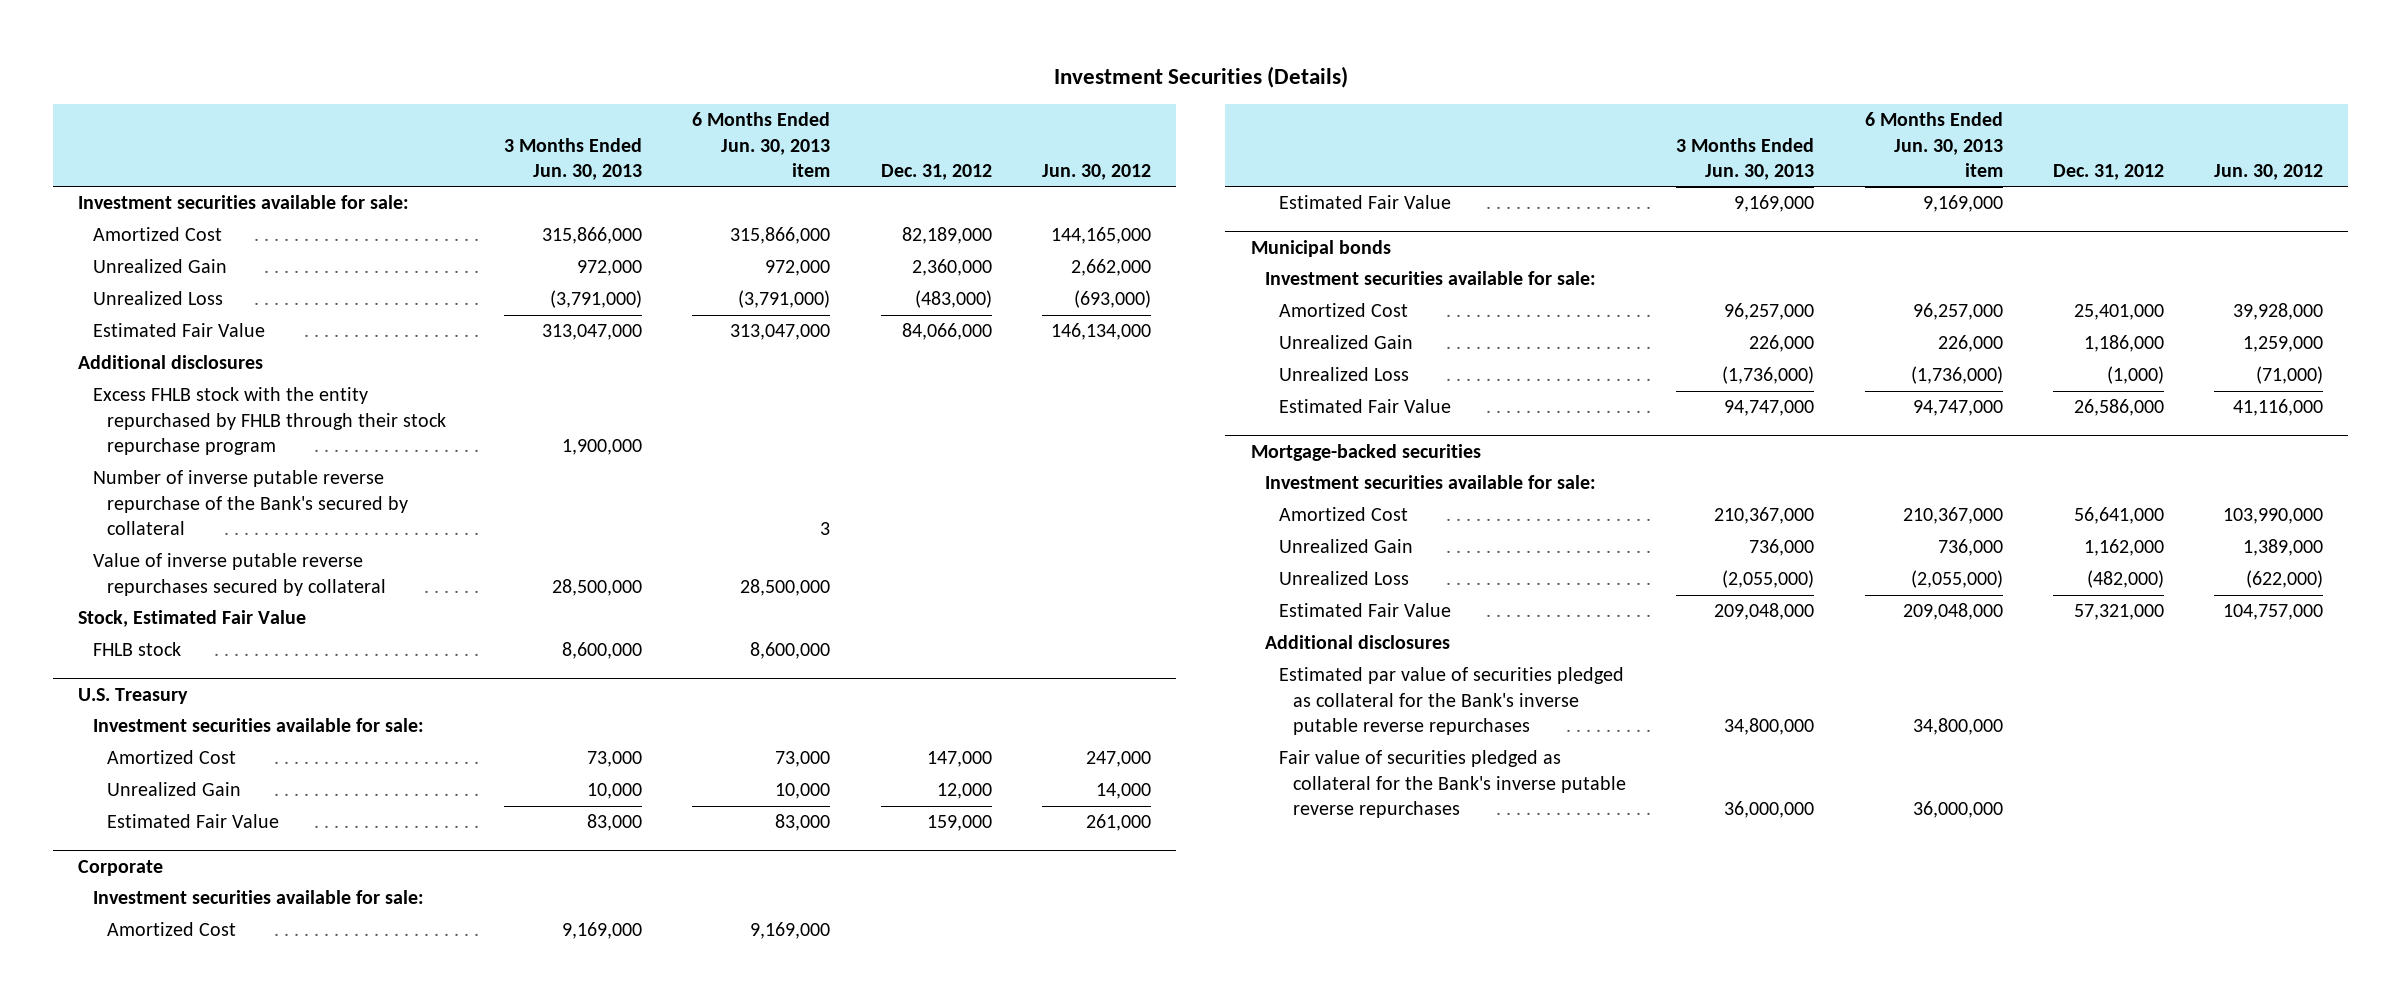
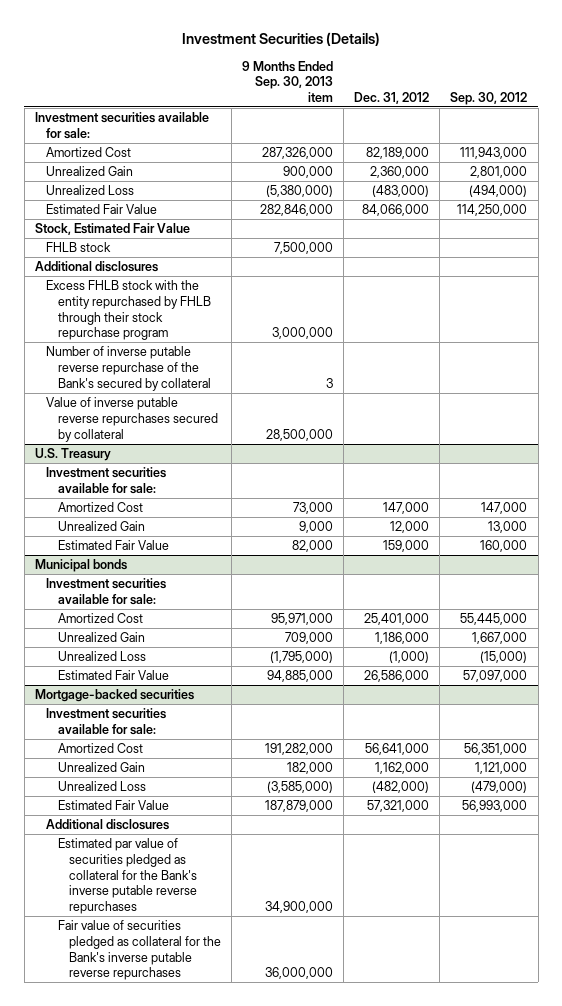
- | 3 Months Ended Jun. 30, 2013 | 6 Months Ended Jun. 30, 2013 item | Dec. 31, 2012 | Jun. 30, 2012
+ | 9 Months Ended Sep. 30, 2013 item | Dec. 31, 2012 | Sep. 30, 2012
moved up: Stock, Estimated Fair Value
moved up: FHLB stock | 7,500,000 | |
- Corporate
- Investment securities available for sale:
- Amortized Cost | 9,169,000 | 9,169,000 | |
- Estimated Fair Value | 9,169,000 | 9,169,000 | |

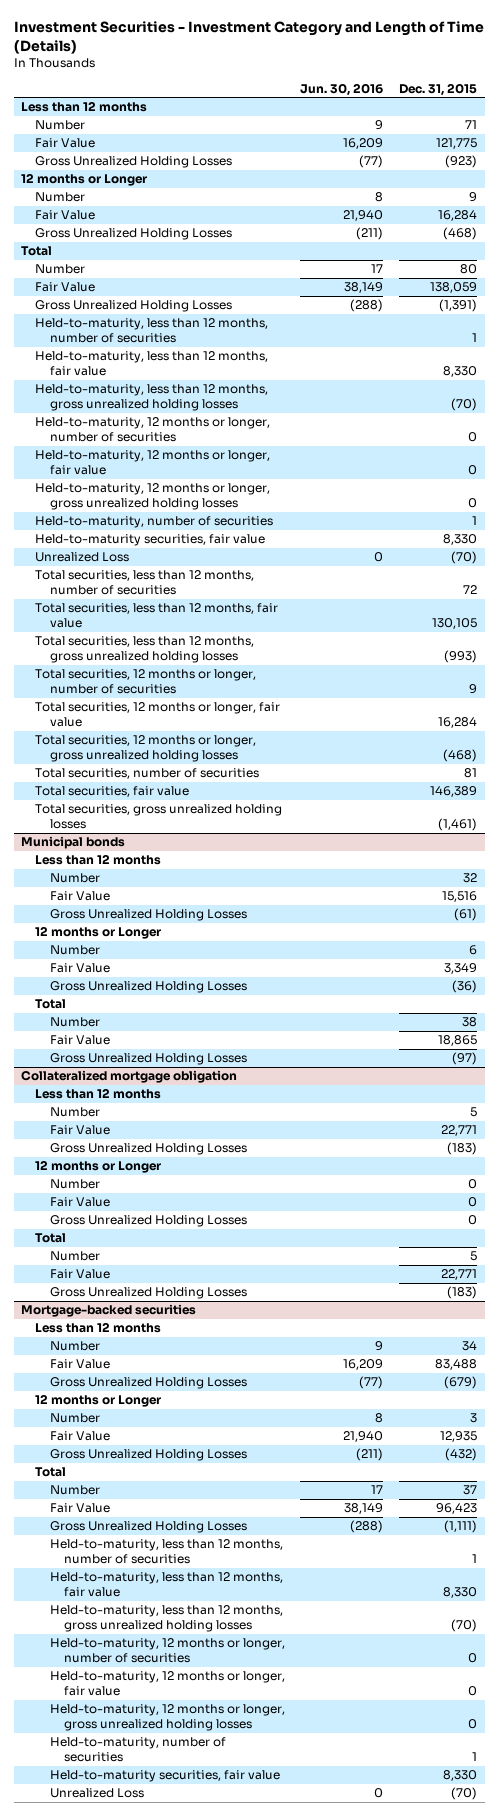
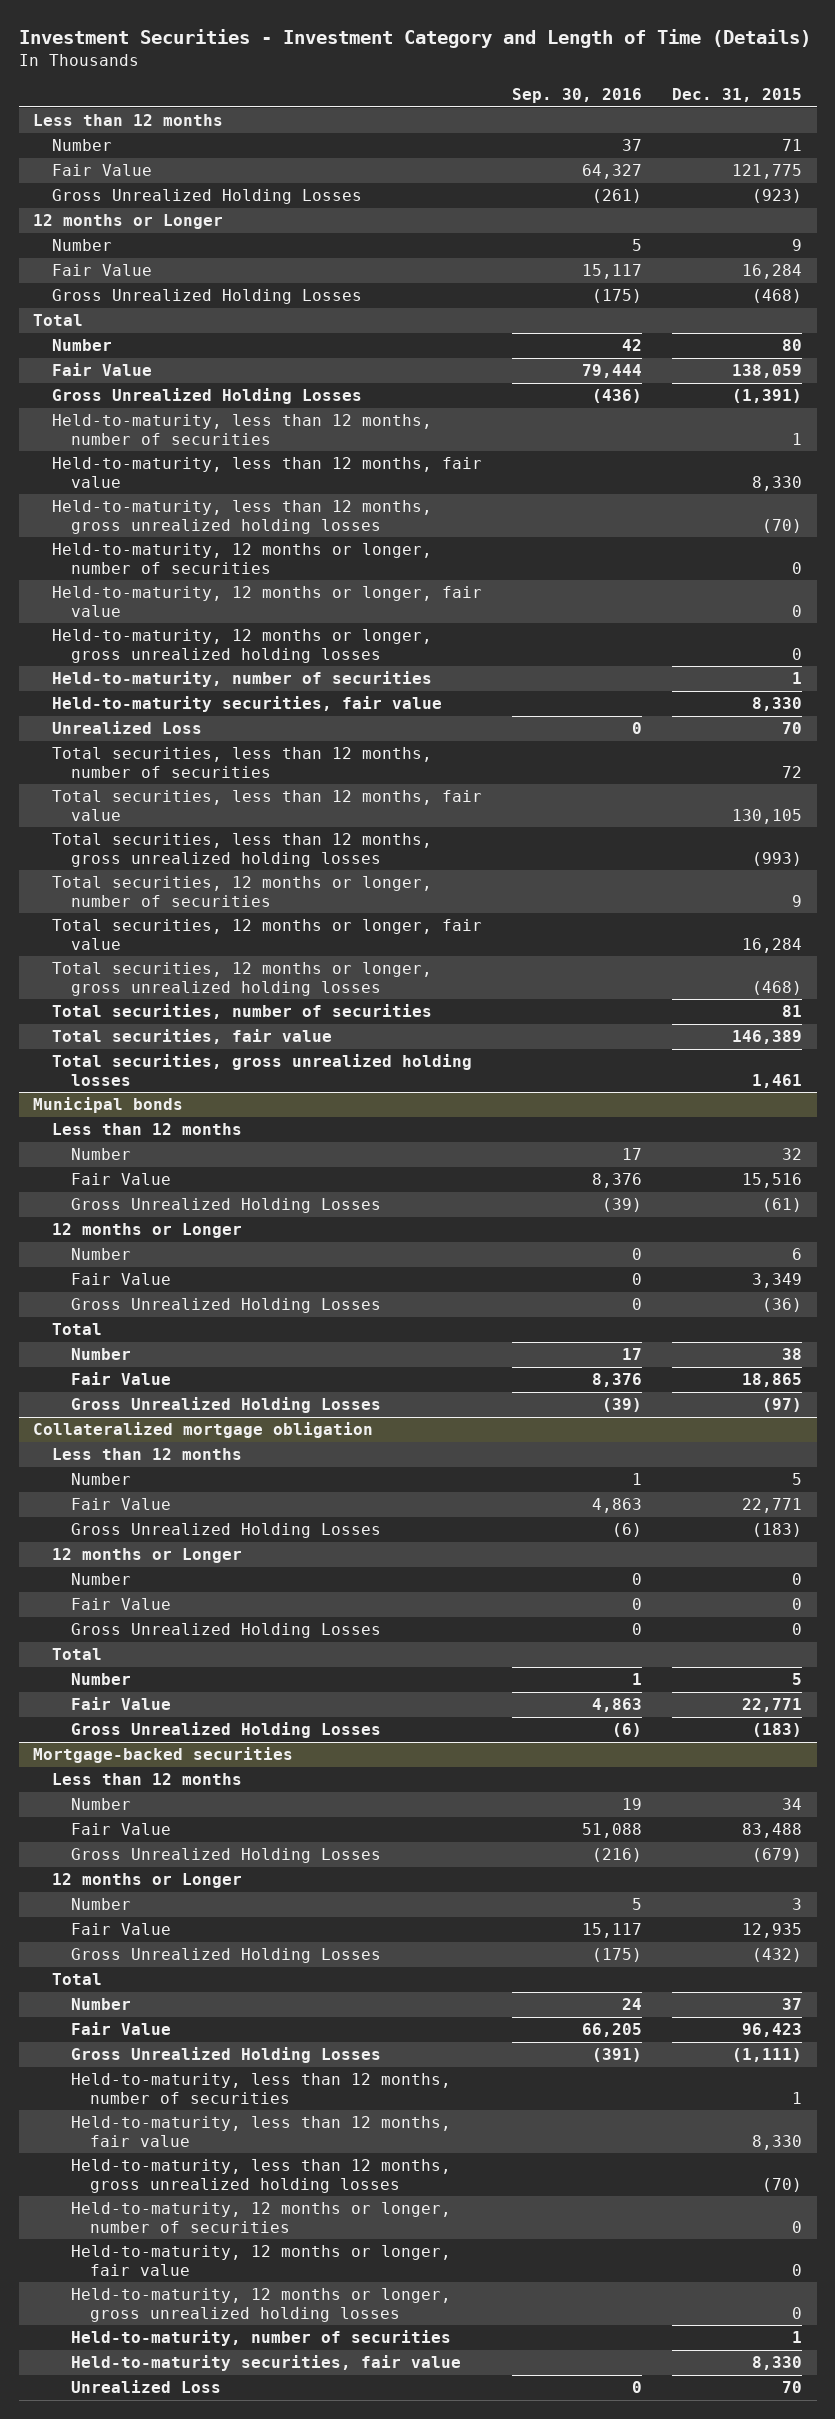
- | Jun. 30, 2016 | Dec. 31, 2015
+ | Sep. 30, 2016 | Dec. 31, 2015
- Unrealized Loss | 0 | (70)
+ Unrealized Loss | 0 | 70
- Total securities, gross unrealized holding losses | | (1,461)
+ Total securities, gross unrealized holding losses | | 1,461
@ Mortgage-backed securities
- Unrealized Loss | 0 | (70)
+ Unrealized Loss | 0 | 70

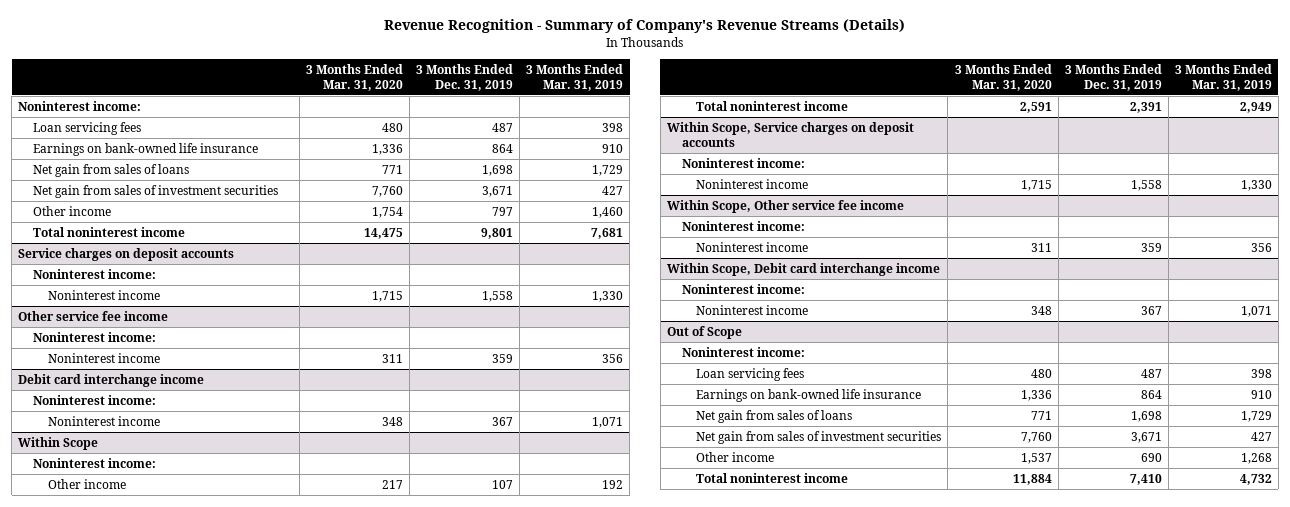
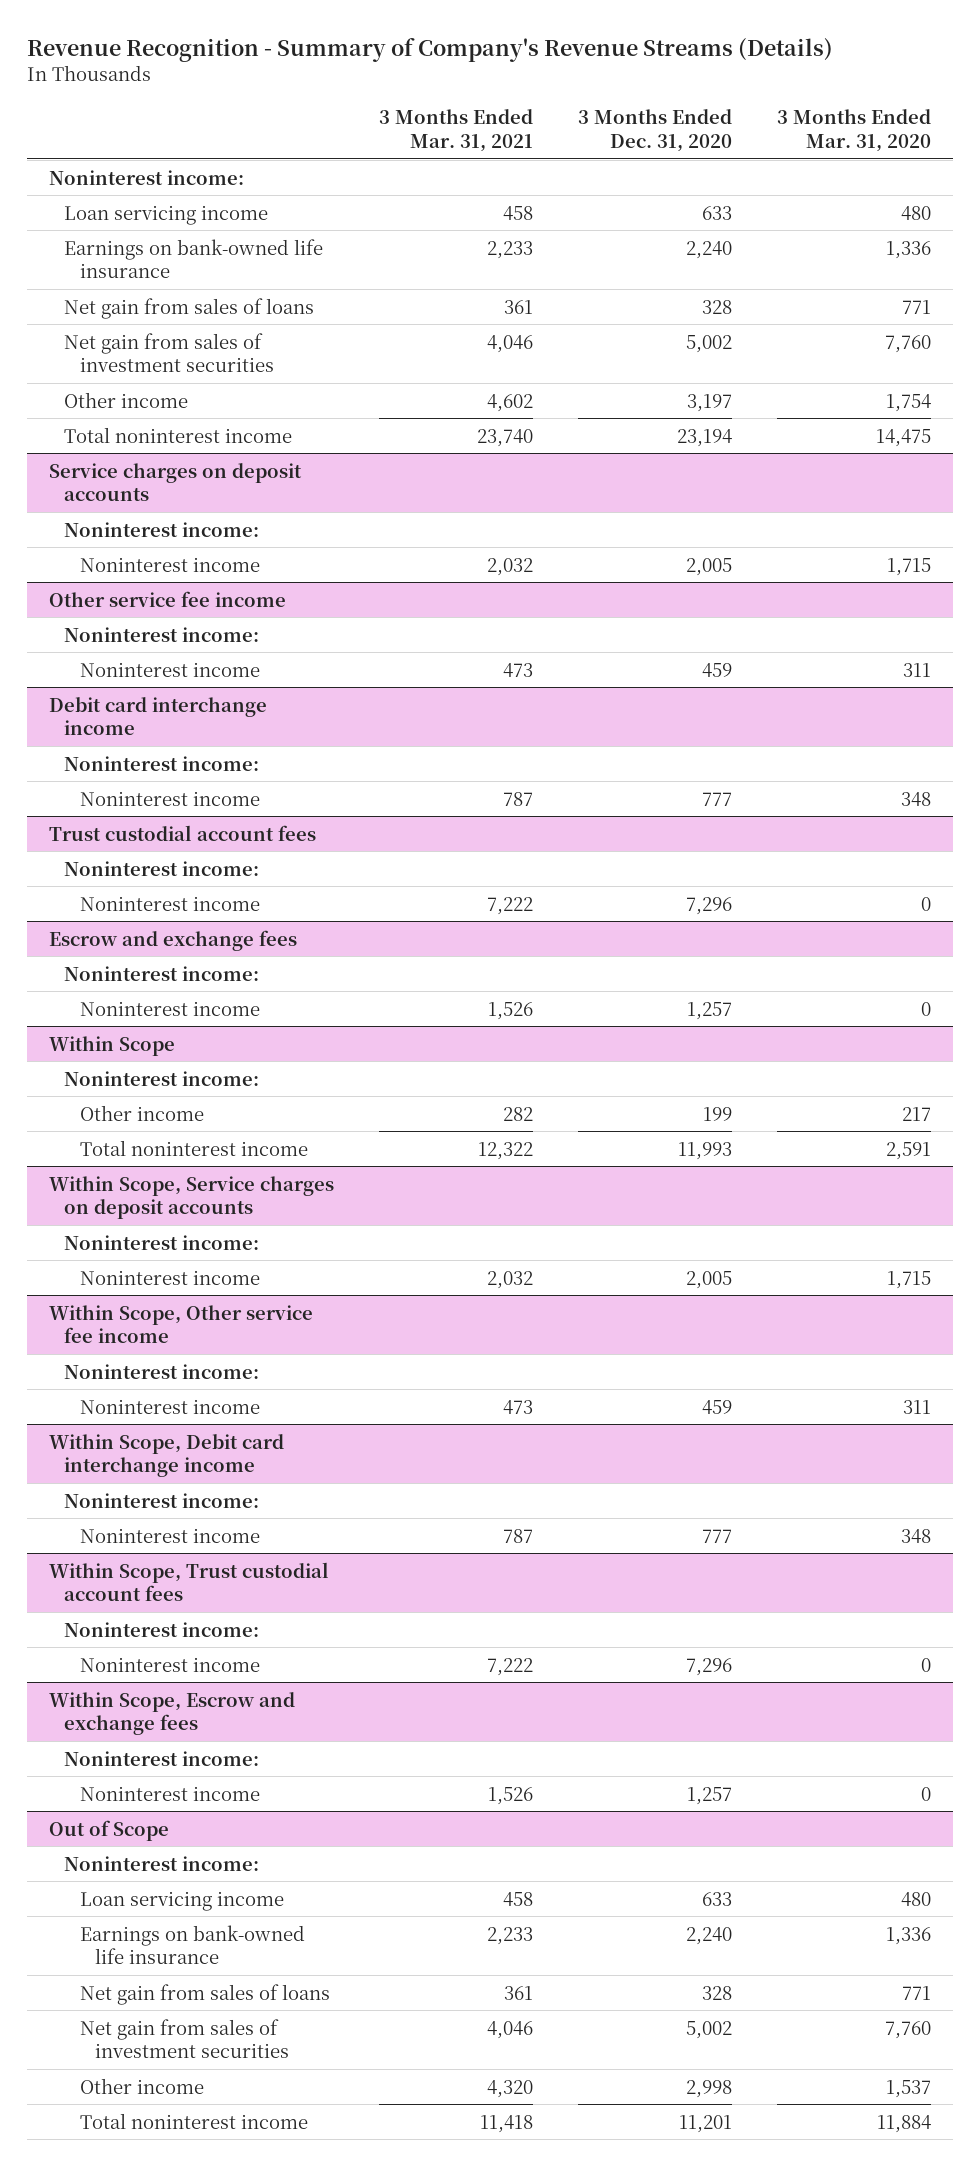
- | 3 Months Ended Mar. 31, 2020 | 3 Months Ended Dec. 31, 2019 | 3 Months Ended Mar. 31, 2019
+ | 3 Months Ended Mar. 31, 2021 | 3 Months Ended Dec. 31, 2020 | 3 Months Ended Mar. 31, 2020
- Loan servicing fees | 480 | 487 | 398
+ Loan servicing income | 458 | 633 | 480
+ Trust custodial account fees
+ Noninterest income:
+ Noninterest income | 7,222 | 7,296 | 0
+ Escrow and exchange fees
+ Noninterest income:
+ Noninterest income | 1,526 | 1,257 | 0
+ Within Scope, Trust custodial account fees
+ Noninterest income:
+ Noninterest income | 7,222 | 7,296 | 0
+ Within Scope, Escrow and exchange fees
+ Noninterest income:
+ Noninterest income | 1,526 | 1,257 | 0
@ Out of Scope
- Loan servicing fees | 480 | 487 | 398
+ Loan servicing income | 458 | 633 | 480

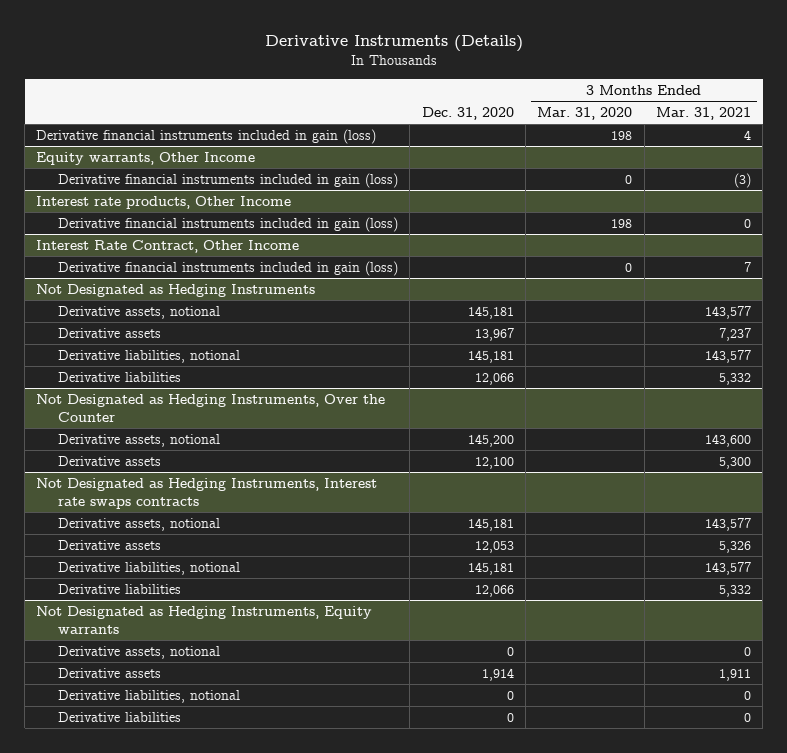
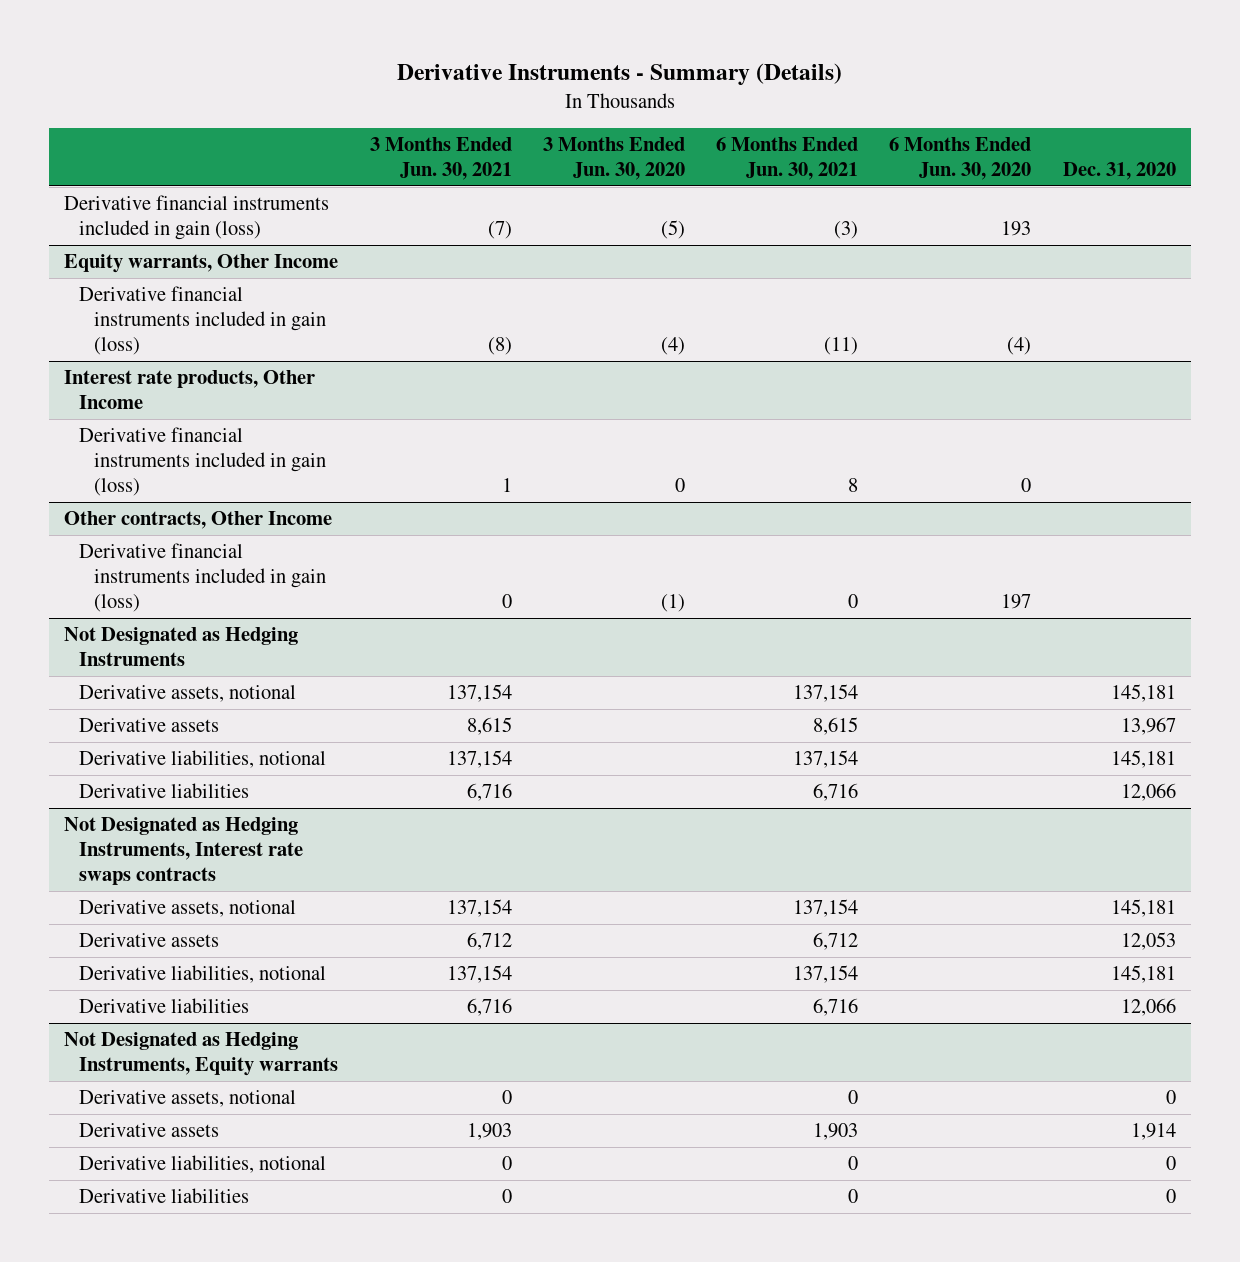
- Derivative Instruments (Details)
+ Derivative Instruments - Summary (Details)
- | Dec. 31, 2020 | 3 Months Ended Mar. 31, 2020 | 3 Months Ended Mar. 31, 2021
+ | 3 Months Ended Jun. 30, 2021 | 3 Months Ended Jun. 30, 2020 | 6 Months Ended Jun. 30, 2021 | 6 Months Ended Jun. 30, 2020 | Dec. 31, 2020
- Interest Rate Contract, Other Income
+ Other contracts, Other Income
- Not Designated as Hedging Instruments, Over the Counter
- Derivative assets, notional | 145,200 | | 143,600
- Derivative assets | 12,100 | | 5,300

